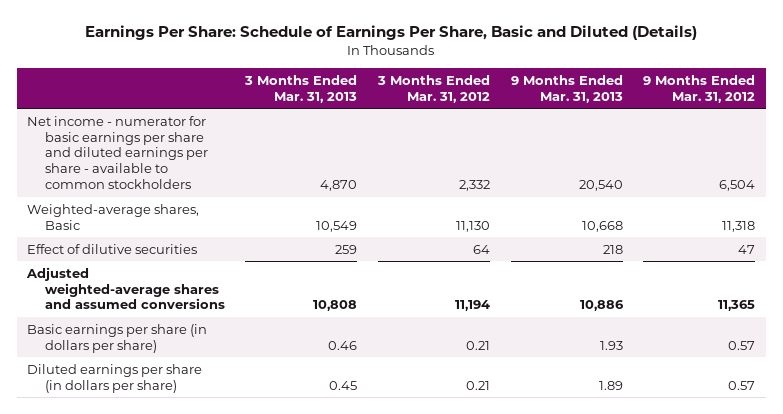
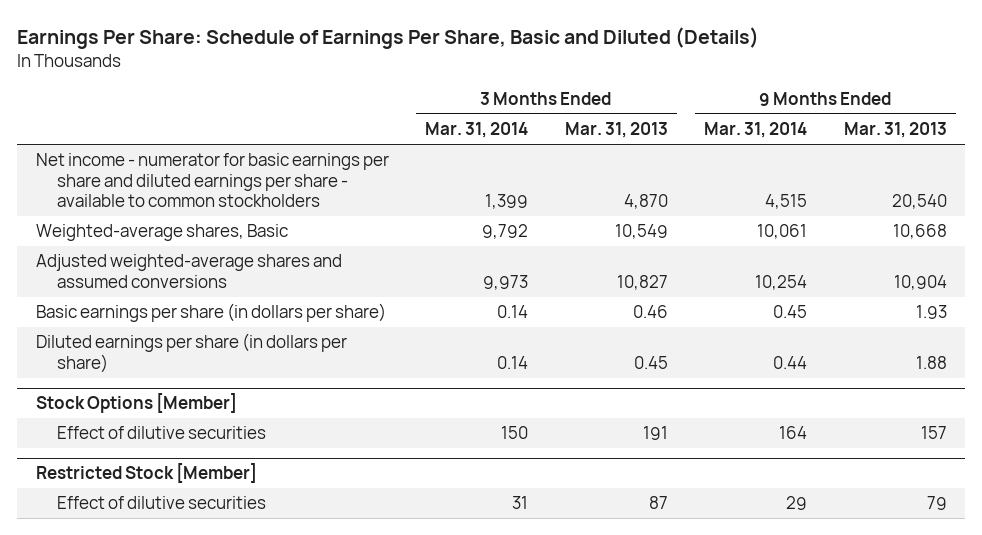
- | 3 Months Ended Mar. 31, 2013 | 3 Months Ended Mar. 31, 2012 | 9 Months Ended Mar. 31, 2013 | 9 Months Ended Mar. 31, 2012
+ | 3 Months Ended Mar. 31, 2014 | 3 Months Ended Mar. 31, 2013 | 9 Months Ended Mar. 31, 2014 | 9 Months Ended Mar. 31, 2013
- Effect of dilutive securities | 259 | 64 | 218 | 47
- Adjusted weighted-average shares and assumed conversions | 10,808 | 11,194 | 10,886 | 11,365
+ Adjusted weighted-average shares and assumed conversions | 9,973 | 10,827 | 10,254 | 10,904
- Diluted earnings per share (in dollars per share) | 0.45 | 0.21 | 1.89 | 0.57
+ Diluted earnings per share (in dollars per share) | 0.14 | 0.45 | 0.44 | 1.88
+ Stock Options [Member]
+ Effect of dilutive securities | 150 | 191 | 164 | 157
+ Restricted Stock [Member]
+ Effect of dilutive securities | 31 | 87 | 29 | 79

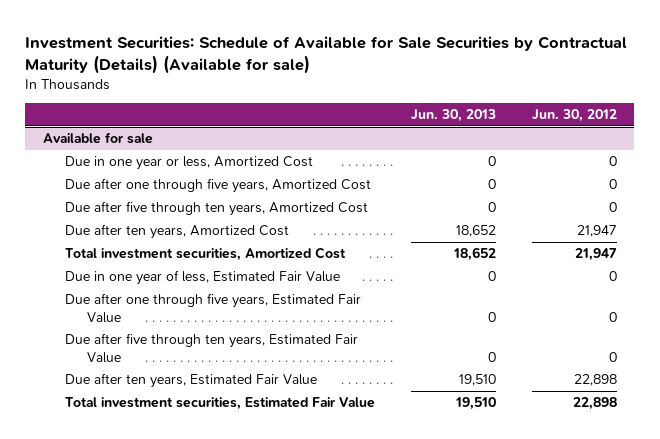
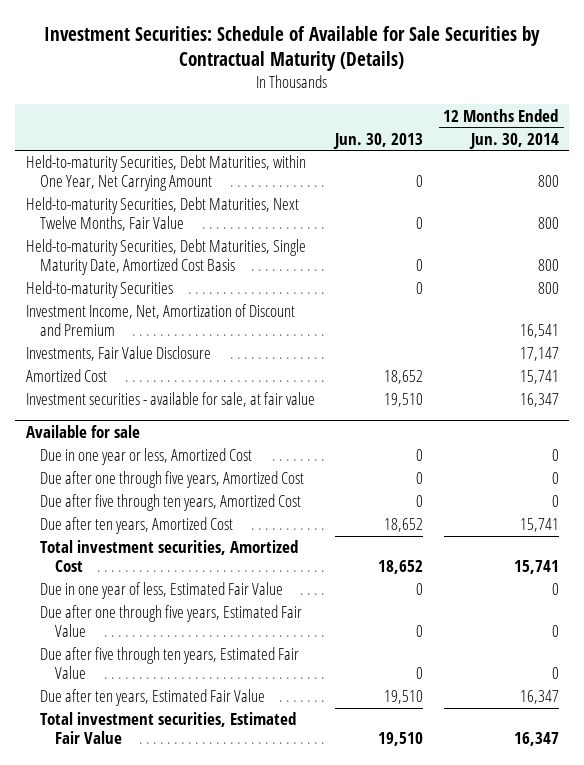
- Investment Securities: Schedule of Available for Sale Securities by Contractual Maturity (Details) (Available for sale)
+ Investment Securities: Schedule of Available for Sale Securities by Contractual Maturity (Details)
- | Jun. 30, 2013 | Jun. 30, 2012
+ | Jun. 30, 2013 | 12 Months Ended Jun. 30, 2014
+ Held-to-maturity Securities, Debt Maturities, within One Year, Net Carrying Amount | 0 | 800
+ Held-to-maturity Securities, Debt Maturities, Next Twelve Months, Fair Value | 0 | 800
+ Held-to-maturity Securities, Debt Maturities, Single Maturity Date, Amortized Cost Basis | 0 | 800
+ Held-to-maturity Securities | 0 | 800
+ Investment Income, Net, Amortization of Discount and Premium | | 16,541
+ Investments, Fair Value Disclosure | | 17,147
+ Amortized Cost | 18,652 | 15,741
+ Investment securities - available for sale, at fair value | 19,510 | 16,347

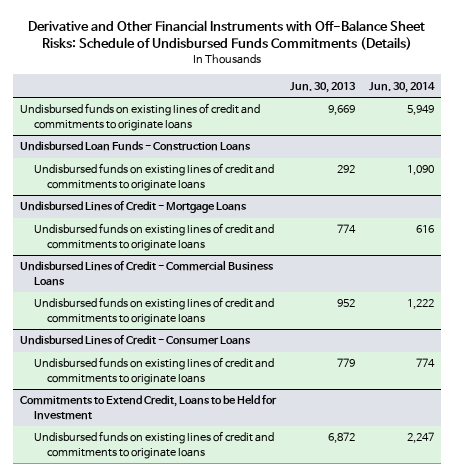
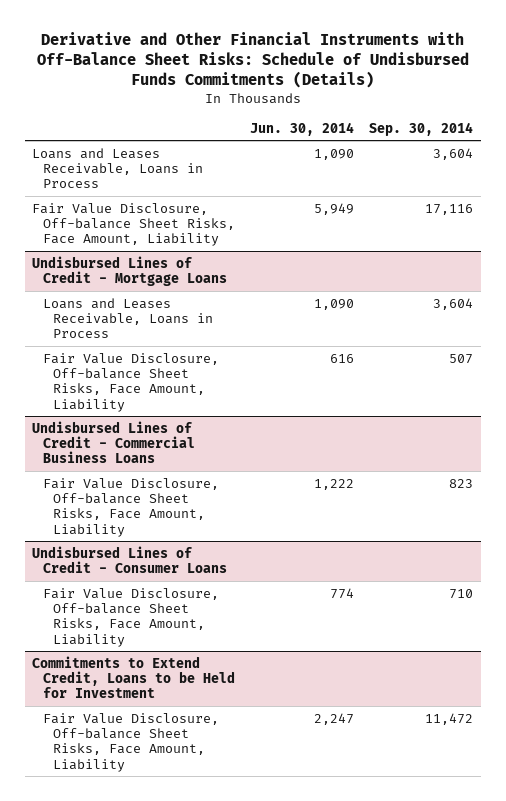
- | Jun. 30, 2013 | Jun. 30, 2014
+ | Jun. 30, 2014 | Sep. 30, 2014
- Undisbursed funds on existing lines of credit and commitments to originate loans | 9,669 | 5,949
- Undisbursed Loan Funds - Construction Loans
- Undisbursed funds on existing lines of credit and commitments to originate loans | 292 | 1,090
+ Loans and Leases Receivable, Loans in Process | 1,090 | 3,604
+ Fair Value Disclosure, Off-balance Sheet Risks, Face Amount, Liability | 5,949 | 17,116
@ Undisbursed Lines of Credit - Mortgage Loans
- Undisbursed funds on existing lines of credit and commitments to originate loans | 774 | 616
+ Loans and Leases Receivable, Loans in Process | 1,090 | 3,604
+ Fair Value Disclosure, Off-balance Sheet Risks, Face Amount, Liability | 616 | 507
@ Undisbursed Lines of Credit - Commercial Business Loans
- Undisbursed funds on existing lines of credit and commitments to originate loans | 952 | 1,222
+ Fair Value Disclosure, Off-balance Sheet Risks, Face Amount, Liability | 1,222 | 823
@ Undisbursed Lines of Credit - Consumer Loans
- Undisbursed funds on existing lines of credit and commitments to originate loans | 779 | 774
+ Fair Value Disclosure, Off-balance Sheet Risks, Face Amount, Liability | 774 | 710
@ Commitments to Extend Credit, Loans to be Held for Investment
- Undisbursed funds on existing lines of credit and commitments to originate loans | 6,872 | 2,247
+ Fair Value Disclosure, Off-balance Sheet Risks, Face Amount, Liability | 2,247 | 11,472

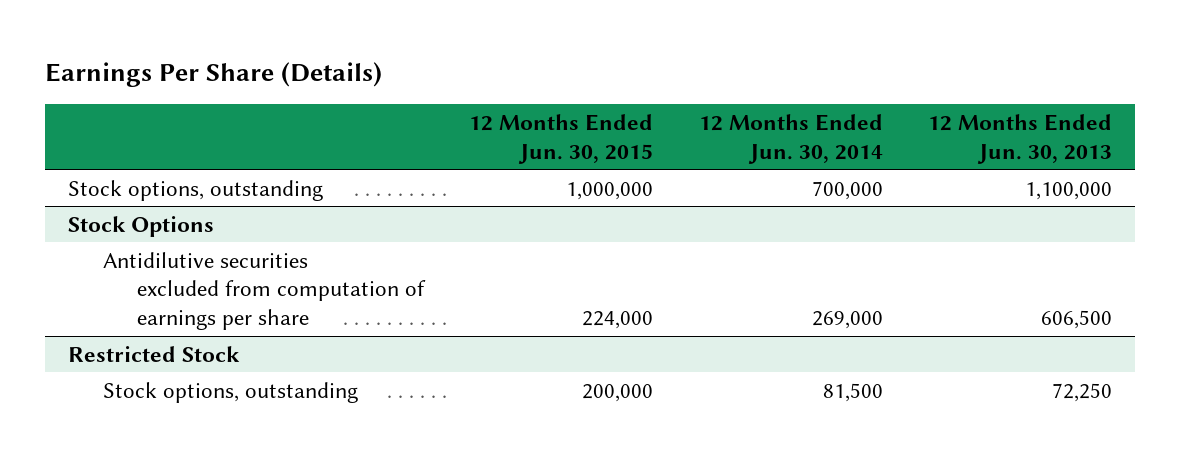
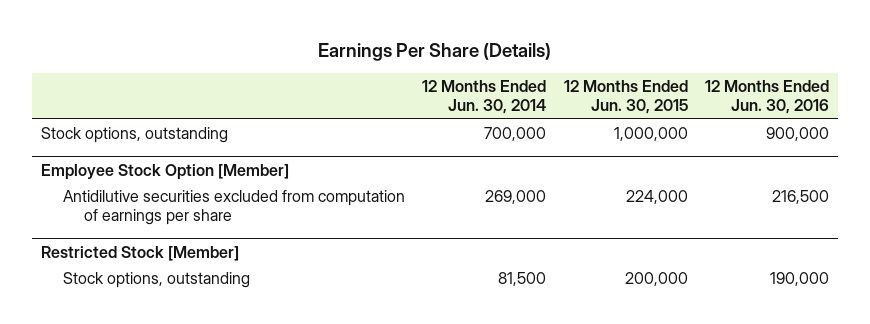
- | 12 Months Ended Jun. 30, 2015 | 12 Months Ended Jun. 30, 2014 | 12 Months Ended Jun. 30, 2013
+ | 12 Months Ended Jun. 30, 2014 | 12 Months Ended Jun. 30, 2015 | 12 Months Ended Jun. 30, 2016
- Stock Options
+ Employee Stock Option [Member]
- Restricted Stock
+ Restricted Stock [Member]

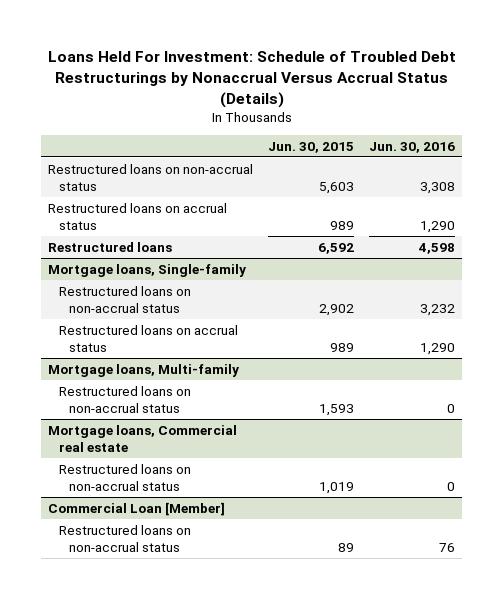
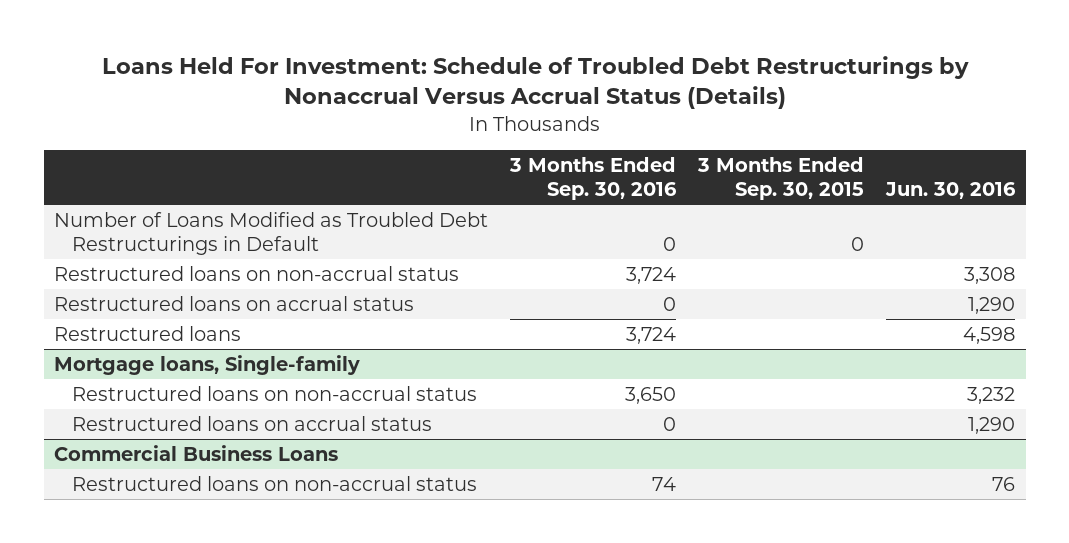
- | Jun. 30, 2015 | Jun. 30, 2016
+ | 3 Months Ended Sep. 30, 2016 | 3 Months Ended Sep. 30, 2015 | Jun. 30, 2016
+ Number of Loans Modified as Troubled Debt Restructurings in Default | 0 | 0 |
- Mortgage loans, Multi-family
- Restructured loans on non-accrual status | 1,593 | 0
- Mortgage loans, Commercial real estate
- Restructured loans on non-accrual status | 1,019 | 0
- Commercial Loan [Member]
+ Commercial Business Loans

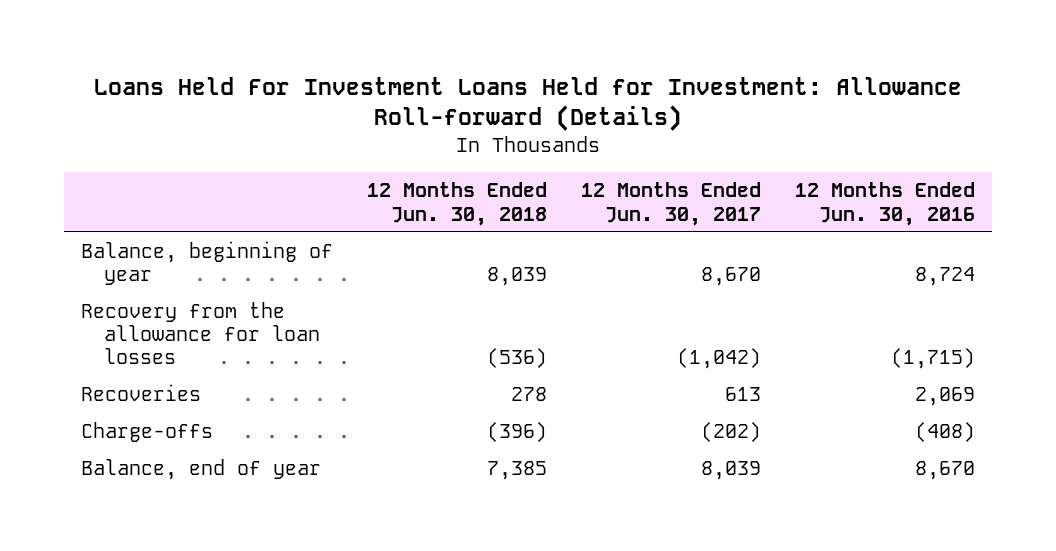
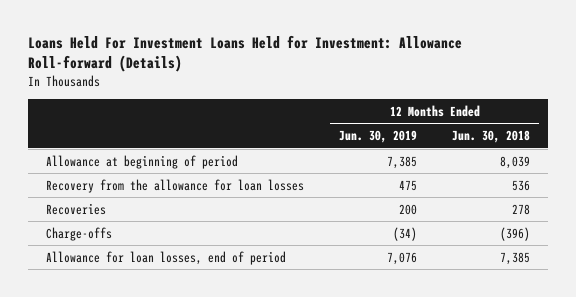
- | 12 Months Ended Jun. 30, 2018 | 12 Months Ended Jun. 30, 2017 | 12 Months Ended Jun. 30, 2016
+ | 12 Months Ended Jun. 30, 2019 | 12 Months Ended Jun. 30, 2018
- Balance, beginning of year | 8,039 | 8,670 | 8,724
- Recovery from the allowance for loan losses | (536) | (1,042) | (1,715)
+ Allowance at beginning of period | 7,385 | 8,039
+ Recovery from the allowance for loan losses | 475 | 536
- Balance, end of year | 7,385 | 8,039 | 8,670
+ Allowance for loan losses, end of period | 7,076 | 7,385

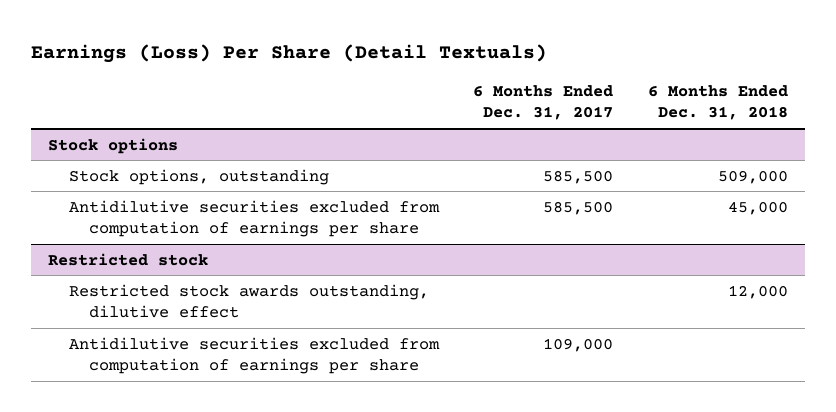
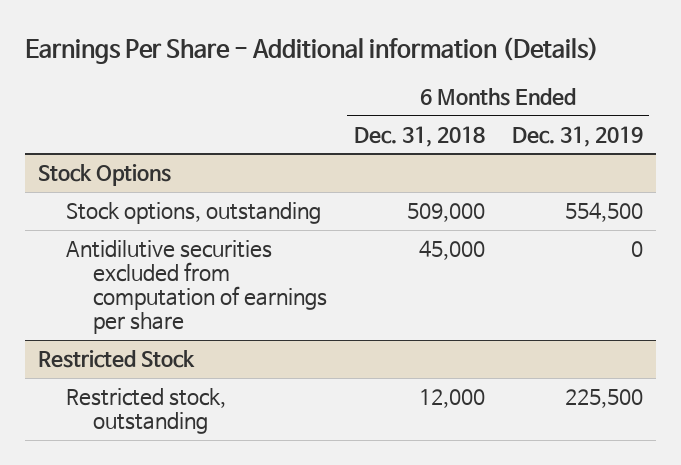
- Earnings (Loss) Per Share (Detail Textuals)
+ Earnings Per Share - Additional information (Details)
- | 6 Months Ended Dec. 31, 2017 | 6 Months Ended Dec. 31, 2018
+ | 6 Months Ended Dec. 31, 2018 | 6 Months Ended Dec. 31, 2019
- Stock options
+ Stock Options
- Restricted stock
- Restricted stock awards outstanding, dilutive effect | | 12,000
- Antidilutive securities excluded from computation of earnings per share | 109,000 |
+ Restricted Stock
+ Restricted stock, outstanding | 12,000 | 225,500

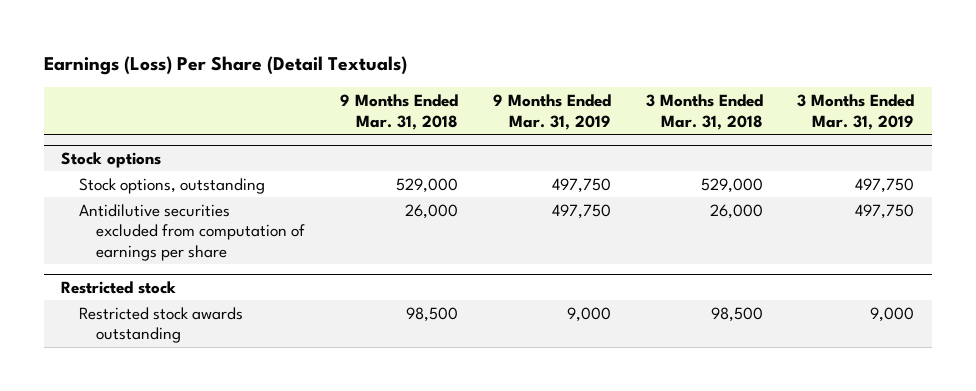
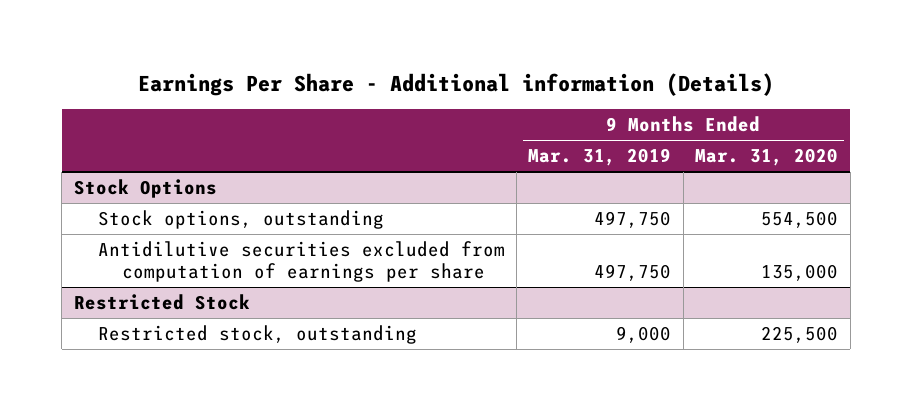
- Earnings (Loss) Per Share (Detail Textuals)
+ Earnings Per Share - Additional information (Details)
- | 9 Months Ended Mar. 31, 2018 | 9 Months Ended Mar. 31, 2019 | 3 Months Ended Mar. 31, 2018 | 3 Months Ended Mar. 31, 2019
+ | 9 Months Ended Mar. 31, 2019 | 9 Months Ended Mar. 31, 2020
- Stock options
+ Stock Options
- Restricted stock
- Restricted stock awards outstanding | 98,500 | 9,000 | 98,500 | 9,000
+ Restricted Stock
+ Restricted stock, outstanding | 9,000 | 225,500

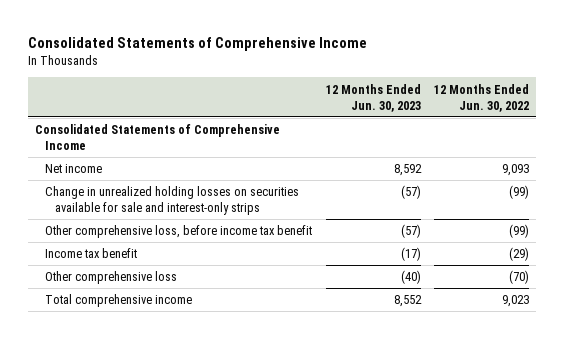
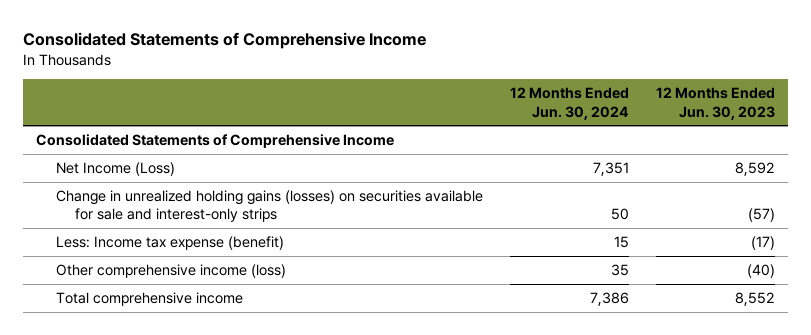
- | 12 Months Ended Jun. 30, 2023 | 12 Months Ended Jun. 30, 2022
+ | 12 Months Ended Jun. 30, 2024 | 12 Months Ended Jun. 30, 2023
- Net income | 8,592 | 9,093
- Change in unrealized holding losses on securities available for sale and interest-only strips | (57) | (99)
- Other comprehensive loss, before income tax benefit | (57) | (99)
- Income tax benefit | (17) | (29)
- Other comprehensive loss | (40) | (70)
+ Net Income (Loss) | 7,351 | 8,592
+ Change in unrealized holding gains (losses) on securities available for sale and interest-only strips | 50 | (57)
+ Less: Income tax expense (benefit) | 15 | (17)
+ Other comprehensive income (loss) | 35 | (40)

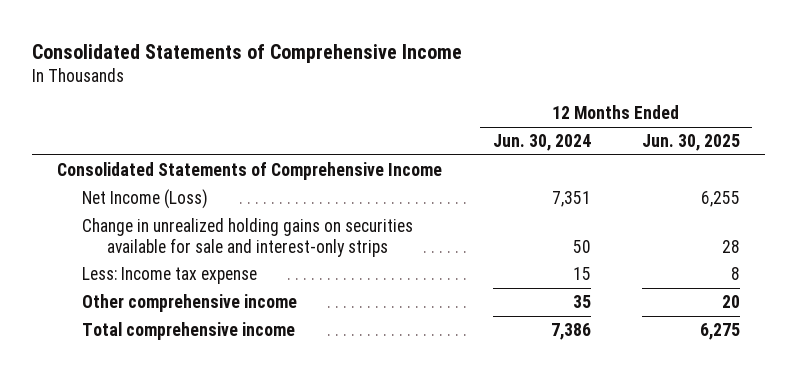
- | 12 Months Ended Jun. 30, 2024 | 12 Months Ended Jun. 30, 2023
+ | 12 Months Ended Jun. 30, 2024 | 12 Months Ended Jun. 30, 2025
- Change in unrealized holding gains (losses) on securities available for sale and interest-only strips | 50 | (57)
- Less: Income tax expense (benefit) | 15 | (17)
- Other comprehensive income (loss) | 35 | (40)
+ Change in unrealized holding gains on securities available for sale and interest-only strips | 50 | 28
+ Less: Income tax expense | 15 | 8
+ Other comprehensive income | 35 | 20

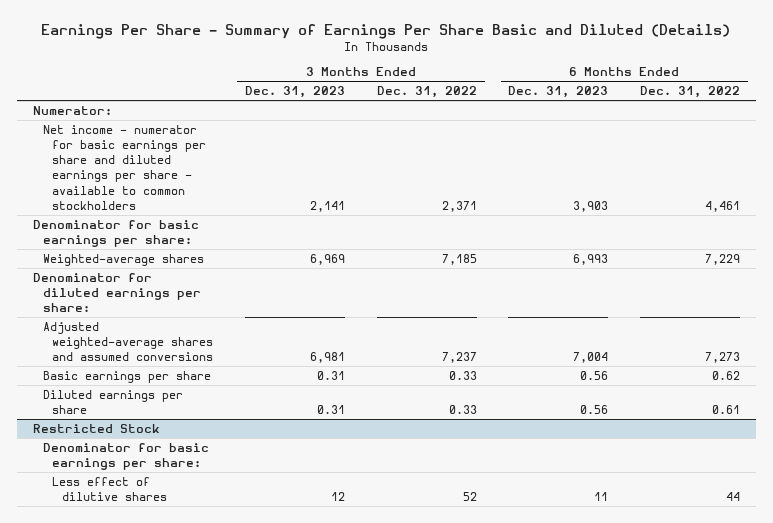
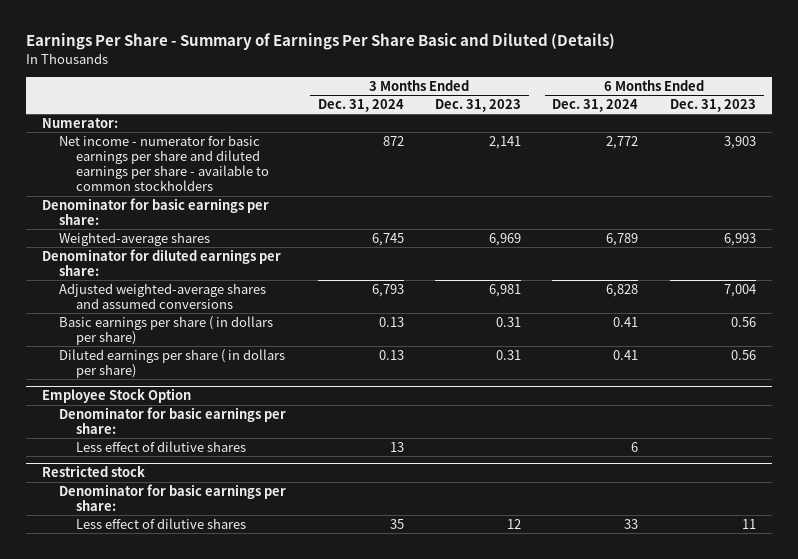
- | 3 Months Ended Dec. 31, 2023 | 3 Months Ended Dec. 31, 2022 | 6 Months Ended Dec. 31, 2023 | 6 Months Ended Dec. 31, 2022
+ | 3 Months Ended Dec. 31, 2024 | 3 Months Ended Dec. 31, 2023 | 6 Months Ended Dec. 31, 2024 | 6 Months Ended Dec. 31, 2023
- Basic earnings per share | 0.31 | 0.33 | 0.56 | 0.62
- Diluted earnings per share | 0.31 | 0.33 | 0.56 | 0.61
- Restricted Stock
+ Basic earnings per share ( in dollars per share) | 0.13 | 0.31 | 0.41 | 0.56
+ Diluted earnings per share ( in dollars per share) | 0.13 | 0.31 | 0.41 | 0.56
+ Employee Stock Option
+ Less effect of dilutive shares | 13 | | 6 |
+ Restricted stock
+ Denominator for basic earnings per share:

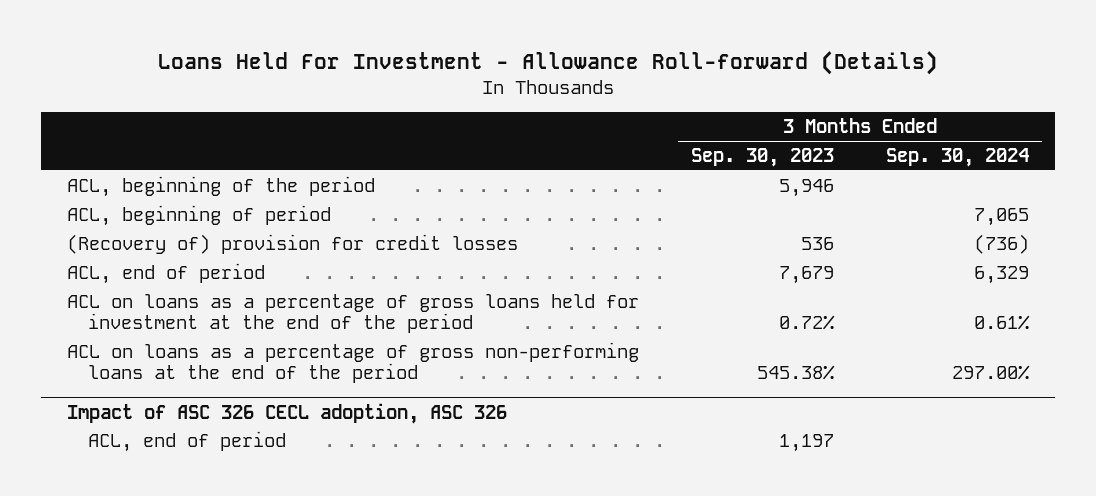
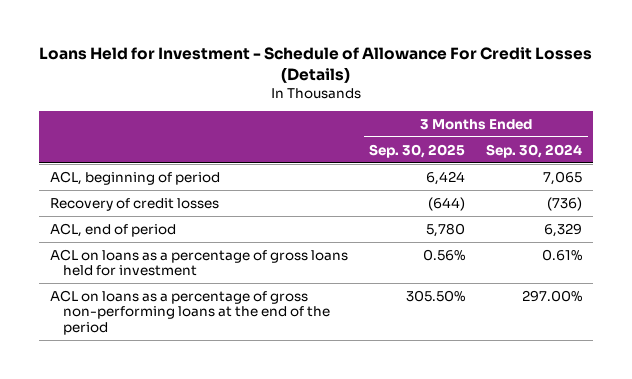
- Loans Held For Investment - Allowance Roll-forward (Details)
+ Loans Held for Investment - Schedule of Allowance For Credit Losses (Details)
- | 3 Months Ended Sep. 30, 2023 | 3 Months Ended Sep. 30, 2024
+ | 3 Months Ended Sep. 30, 2025 | 3 Months Ended Sep. 30, 2024
- ACL, beginning of the period | 5,946 |
- (Recovery of) provision for credit losses | 536 | (736)
+ Recovery of credit losses | (644) | (736)
- ACL on loans as a percentage of gross loans held for investment at the end of the period | 0.72% | 0.61%
+ ACL on loans as a percentage of gross loans held for investment | 0.56% | 0.61%
- Impact of ASC 326 CECL adoption, ASC 326
- ACL, end of period | 1,197 |

